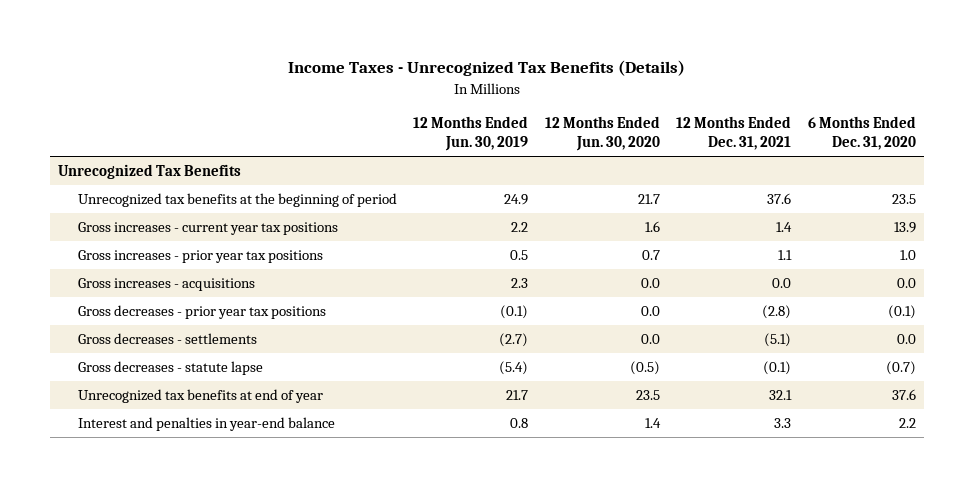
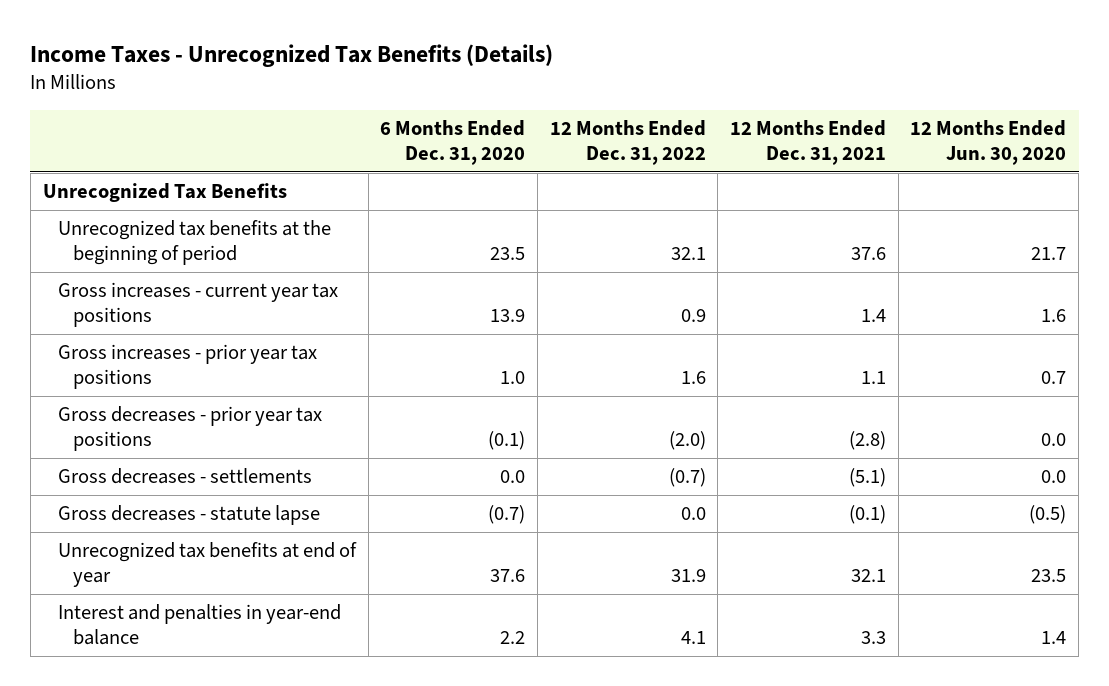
- | 12 Months Ended Jun. 30, 2019 | 12 Months Ended Jun. 30, 2020 | 12 Months Ended Dec. 31, 2021 | 6 Months Ended Dec. 31, 2020
+ | 6 Months Ended Dec. 31, 2020 | 12 Months Ended Dec. 31, 2022 | 12 Months Ended Dec. 31, 2021 | 12 Months Ended Jun. 30, 2020
- Gross increases - acquisitions | 2.3 | 0.0 | 0.0 | 0.0

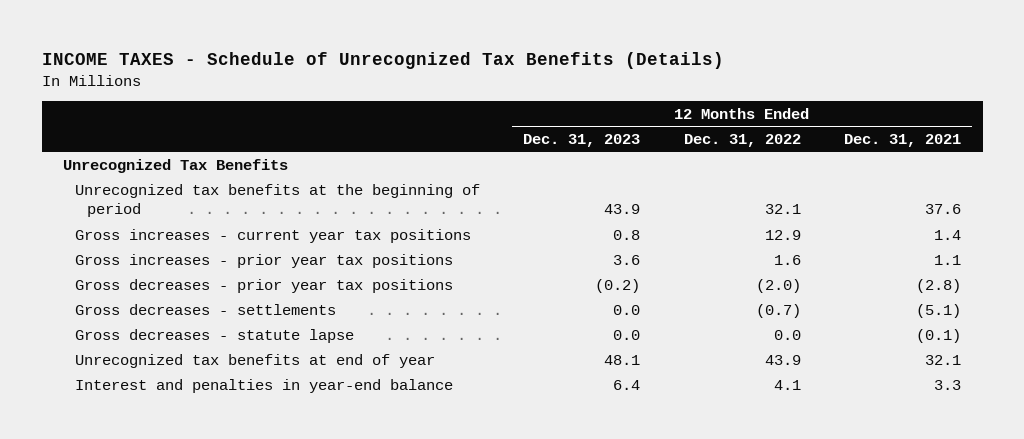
- Income Taxes - Unrecognized Tax Benefits (Details)
+ INCOME TAXES - Schedule of Unrecognized Tax Benefits (Details)
- | 6 Months Ended Dec. 31, 2020 | 12 Months Ended Dec. 31, 2022 | 12 Months Ended Dec. 31, 2021 | 12 Months Ended Jun. 30, 2020
+ | 12 Months Ended Dec. 31, 2023 | 12 Months Ended Dec. 31, 2022 | 12 Months Ended Dec. 31, 2021
- Gross increases - current year tax positions | 13.9 | 0.9 | 1.4 | 1.6
+ Gross increases - current year tax positions | 0.8 | 12.9 | 1.4
- Unrecognized tax benefits at end of year | 37.6 | 31.9 | 32.1 | 23.5
+ Unrecognized tax benefits at end of year | 48.1 | 43.9 | 32.1

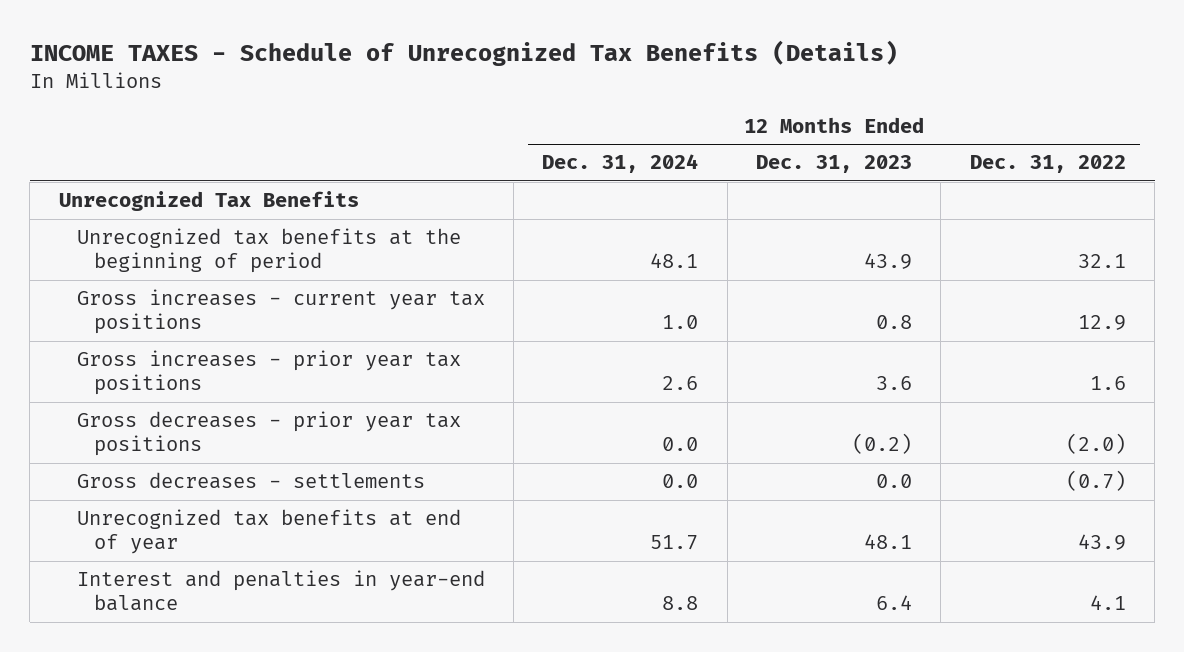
- | 12 Months Ended Dec. 31, 2023 | 12 Months Ended Dec. 31, 2022 | 12 Months Ended Dec. 31, 2021
+ | 12 Months Ended Dec. 31, 2024 | 12 Months Ended Dec. 31, 2023 | 12 Months Ended Dec. 31, 2022
- Gross decreases - statute lapse | 0.0 | 0.0 | (0.1)

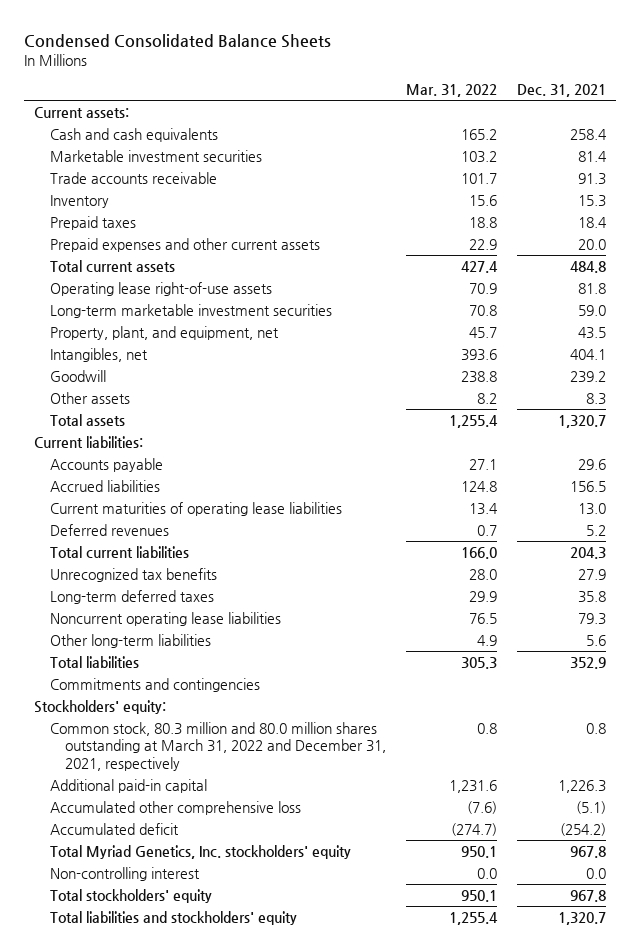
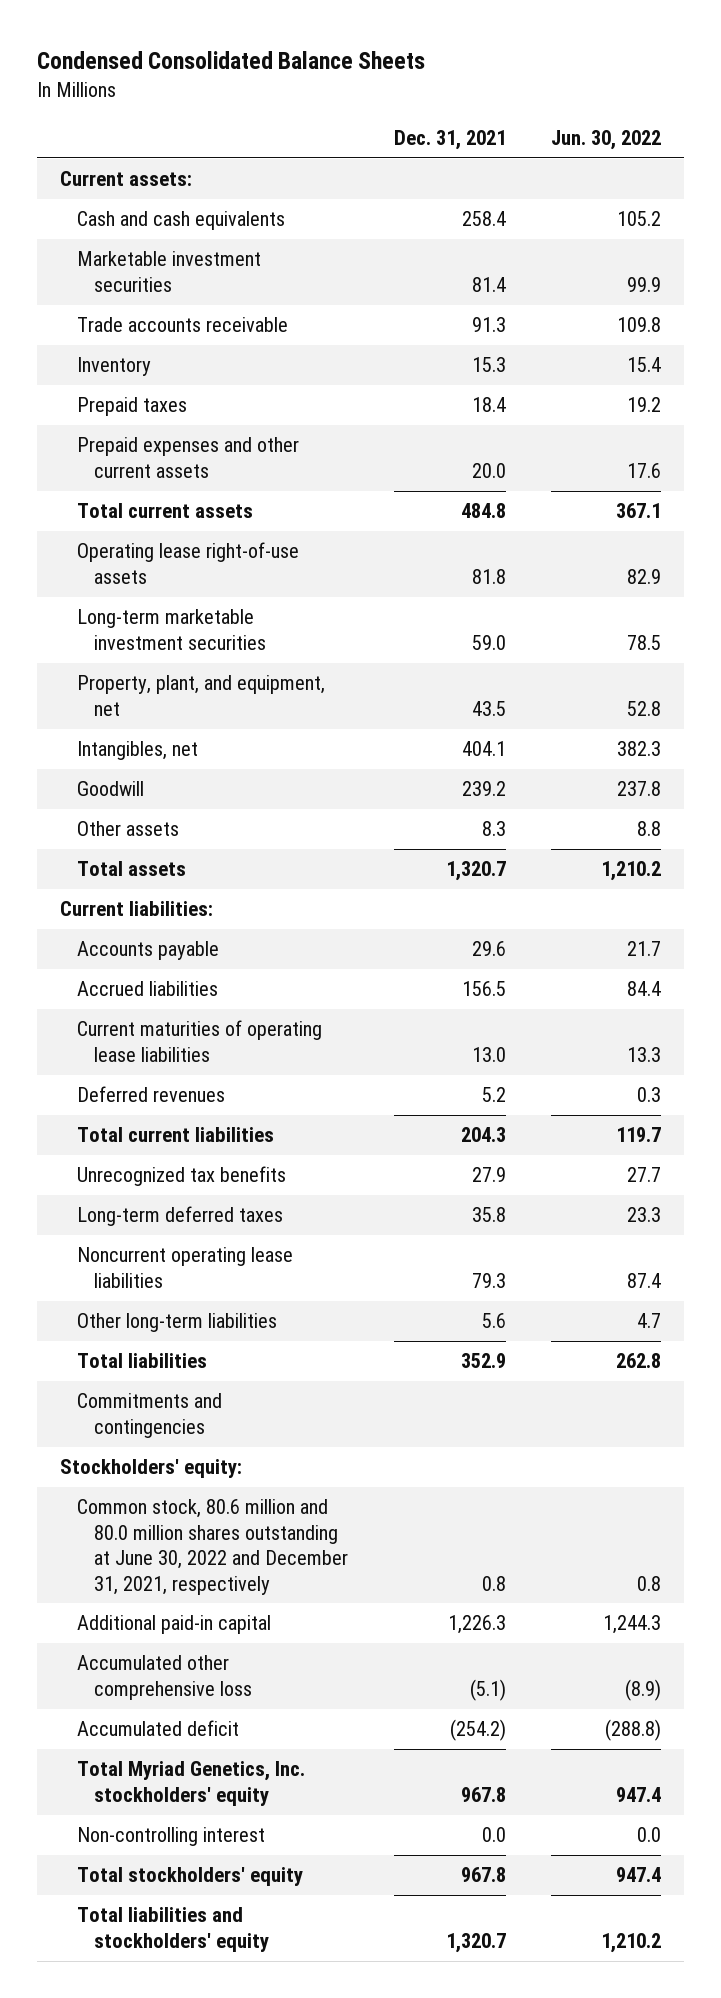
- | Mar. 31, 2022 | Dec. 31, 2021
+ | Dec. 31, 2021 | Jun. 30, 2022
- Common stock, 80.3 million and 80.0 million shares outstanding at March 31, 2022 and December 31, 2021, respectively | 0.8 | 0.8
+ Common stock, 80.6 million and 80.0 million shares outstanding at June 30, 2022 and December 31, 2021, respectively | 0.8 | 0.8

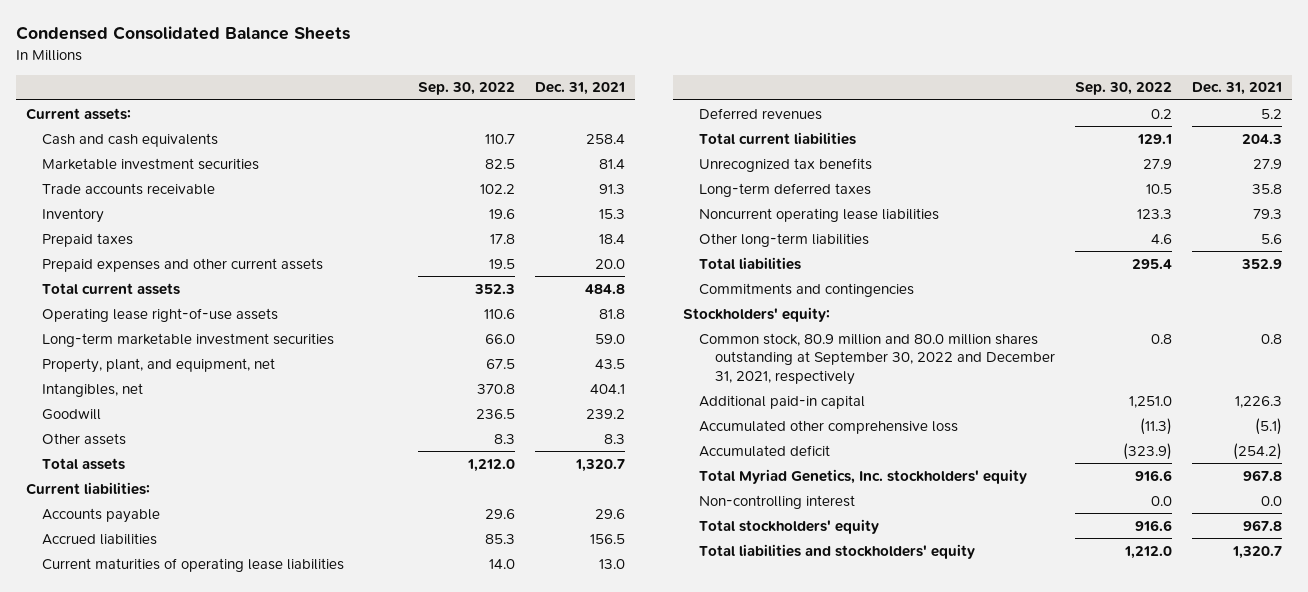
- | Dec. 31, 2021 | Jun. 30, 2022
+ | Sep. 30, 2022 | Dec. 31, 2021
- Common stock, 80.6 million and 80.0 million shares outstanding at June 30, 2022 and December 31, 2021, respectively | 0.8 | 0.8
+ Common stock, 80.9 million and 80.0 million shares outstanding at September 30, 2022 and December 31, 2021, respectively | 0.8 | 0.8

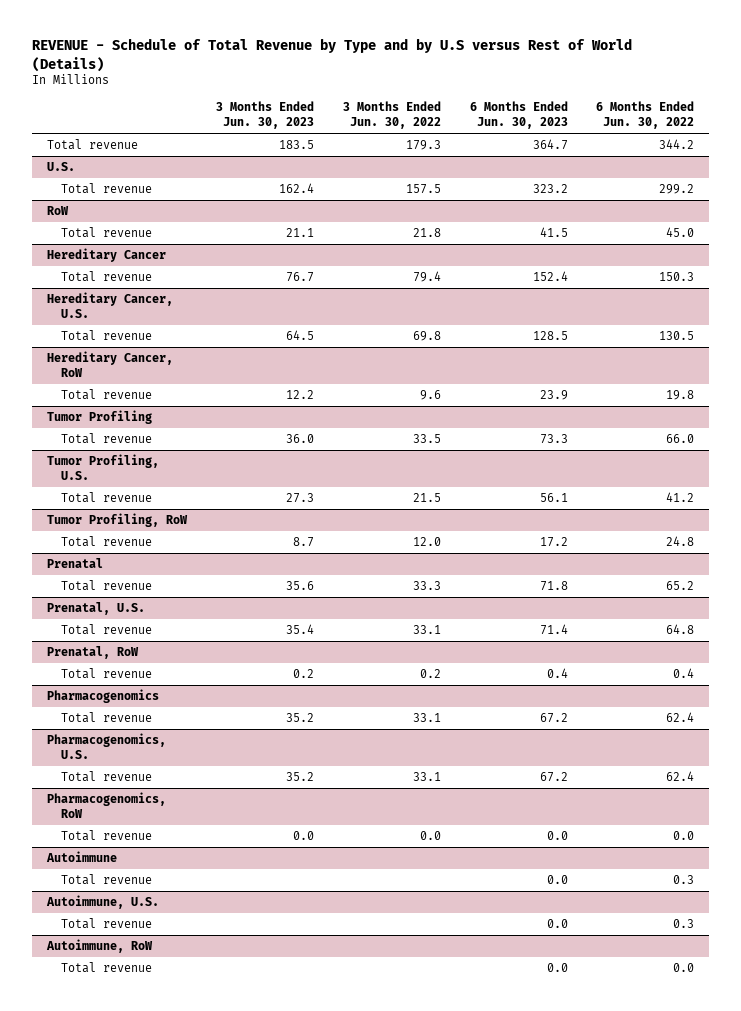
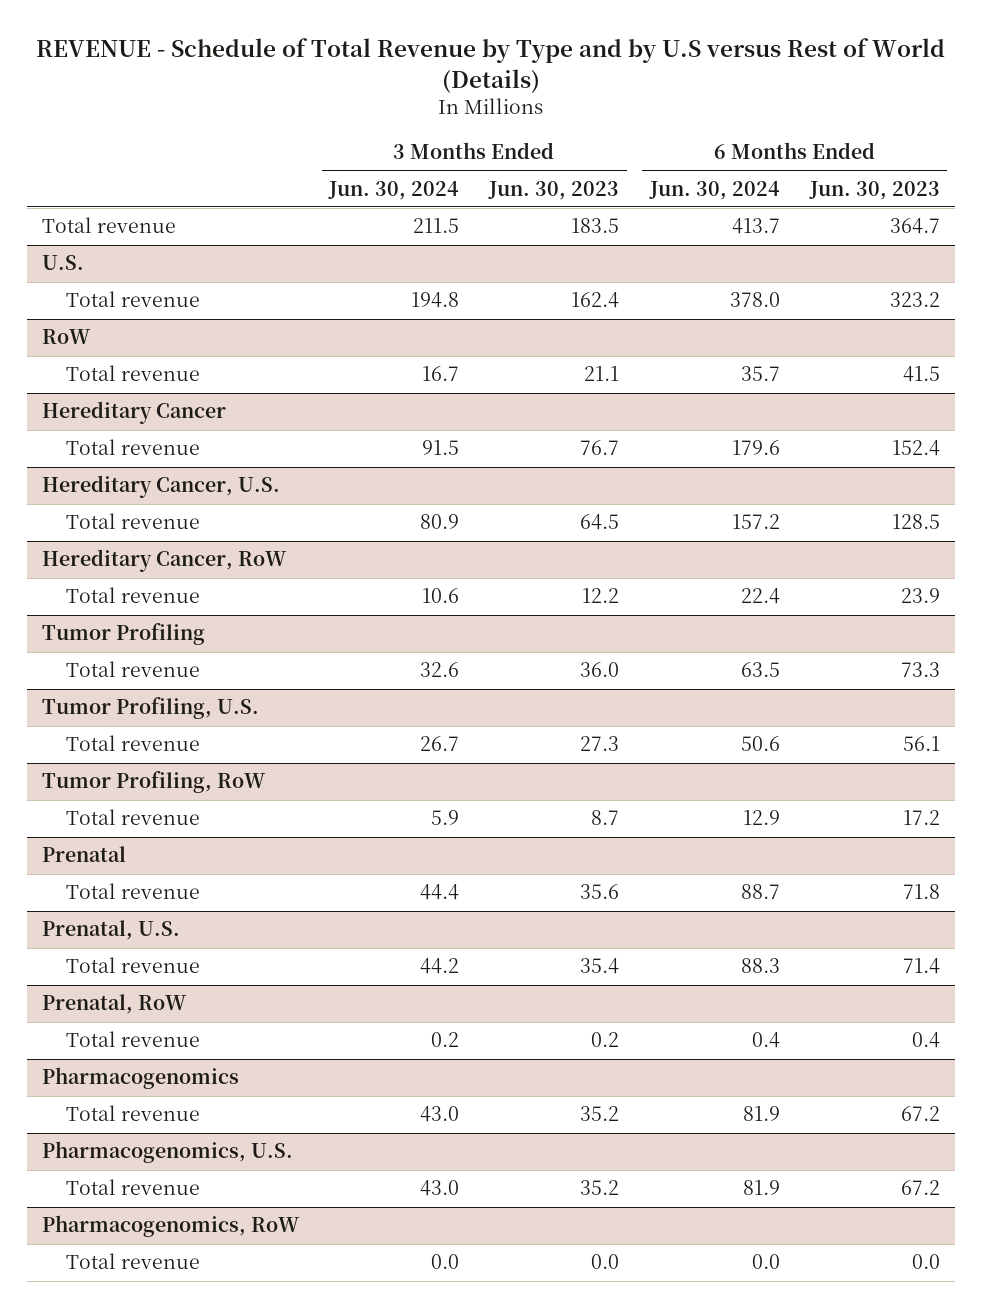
- | 3 Months Ended Jun. 30, 2023 | 3 Months Ended Jun. 30, 2022 | 6 Months Ended Jun. 30, 2023 | 6 Months Ended Jun. 30, 2022
+ | 3 Months Ended Jun. 30, 2024 | 3 Months Ended Jun. 30, 2023 | 6 Months Ended Jun. 30, 2024 | 6 Months Ended Jun. 30, 2023
- Autoimmune
- Total revenue | | | 0.0 | 0.3
- Autoimmune, U.S.
- Total revenue | | | 0.0 | 0.3
- Autoimmune, RoW
- Total revenue | | | 0.0 | 0.0

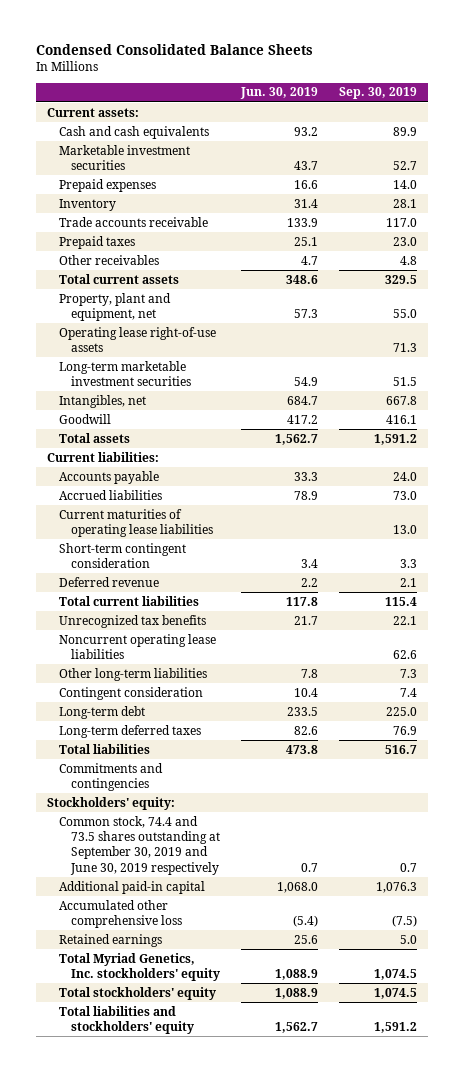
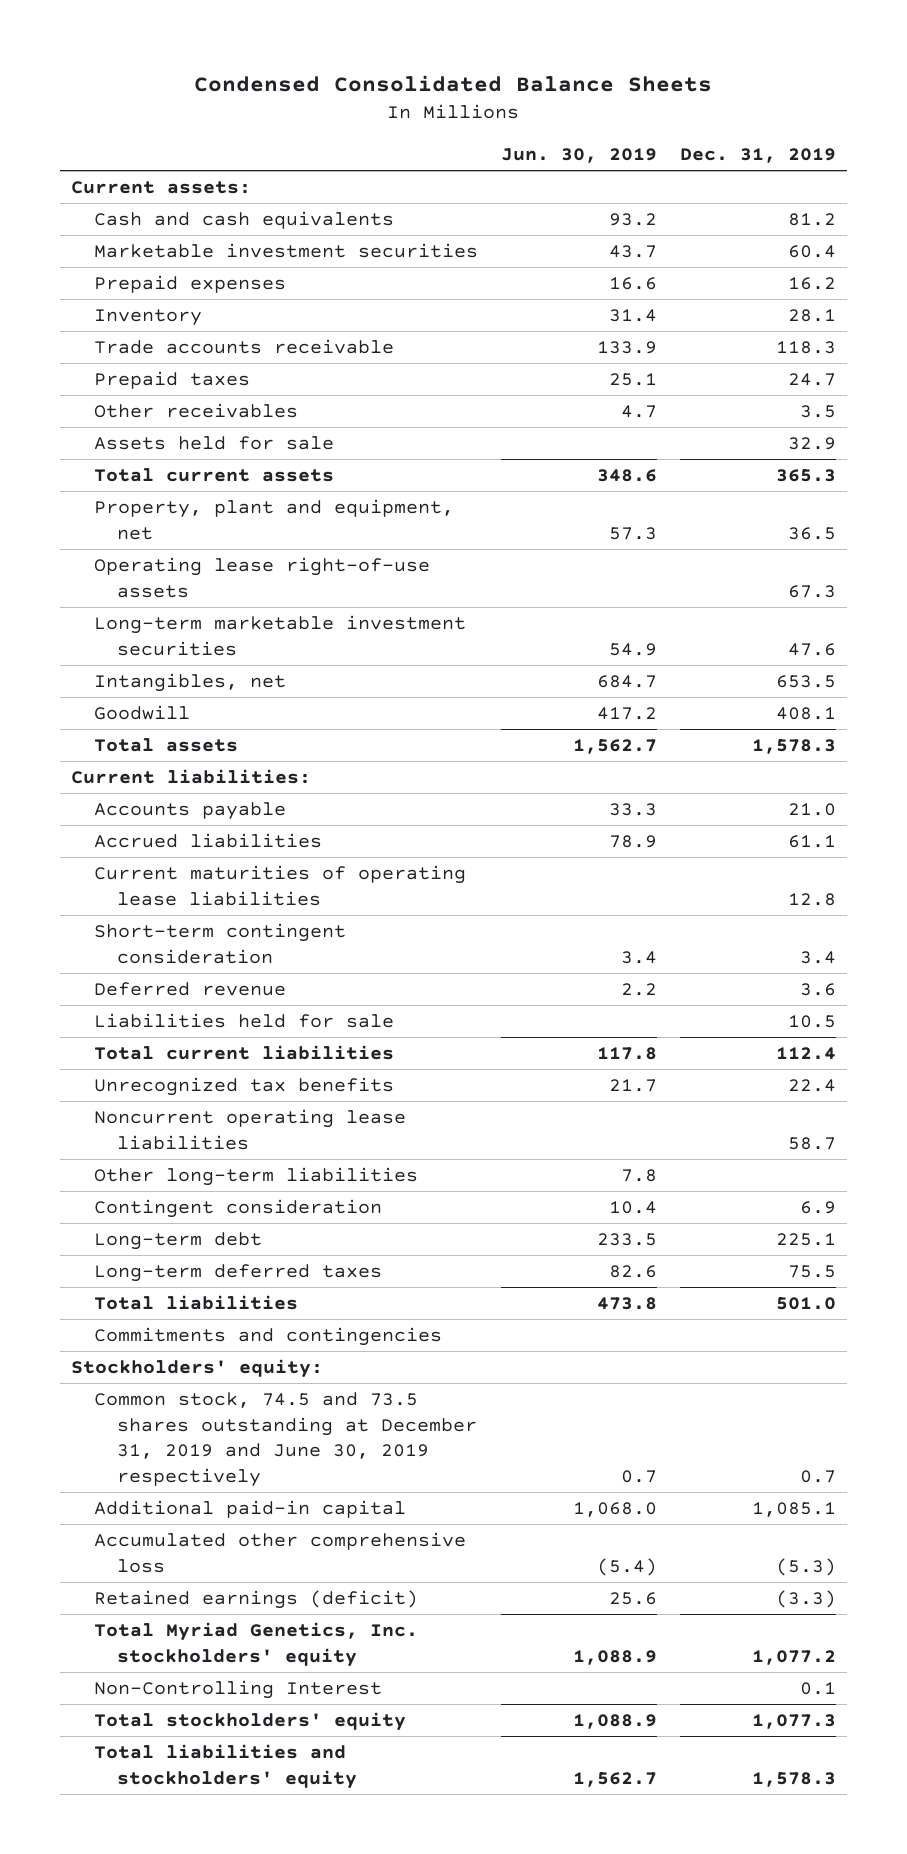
- | Jun. 30, 2019 | Sep. 30, 2019
+ | Jun. 30, 2019 | Dec. 31, 2019
+ Assets held for sale | | 32.9
+ Liabilities held for sale | | 10.5
- Common stock, 74.4 and 73.5 shares outstanding at September 30, 2019 and June 30, 2019 respectively | 0.7 | 0.7
+ Common stock, 74.5 and 73.5 shares outstanding at December 31, 2019 and June 30, 2019 respectively | 0.7 | 0.7
- Retained earnings | 25.6 | 5.0
+ Retained earnings (deficit) | 25.6 | (3.3)
+ Non-Controlling Interest | | 0.1

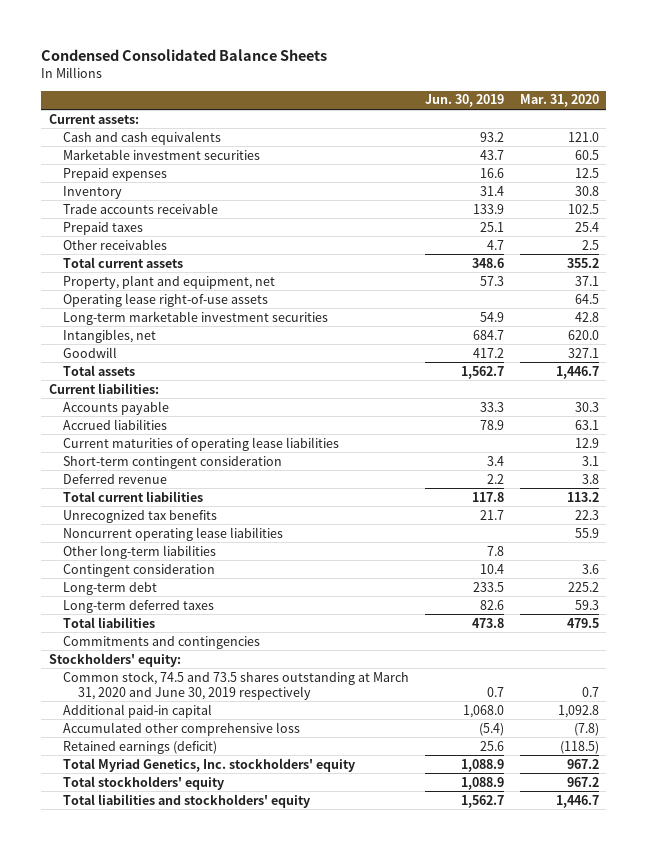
- | Jun. 30, 2019 | Dec. 31, 2019
+ | Jun. 30, 2019 | Mar. 31, 2020
- Assets held for sale | | 32.9
- Liabilities held for sale | | 10.5
- Common stock, 74.5 and 73.5 shares outstanding at December 31, 2019 and June 30, 2019 respectively | 0.7 | 0.7
+ Common stock, 74.5 and 73.5 shares outstanding at March 31, 2020 and June 30, 2019 respectively | 0.7 | 0.7
- Non-Controlling Interest | | 0.1

